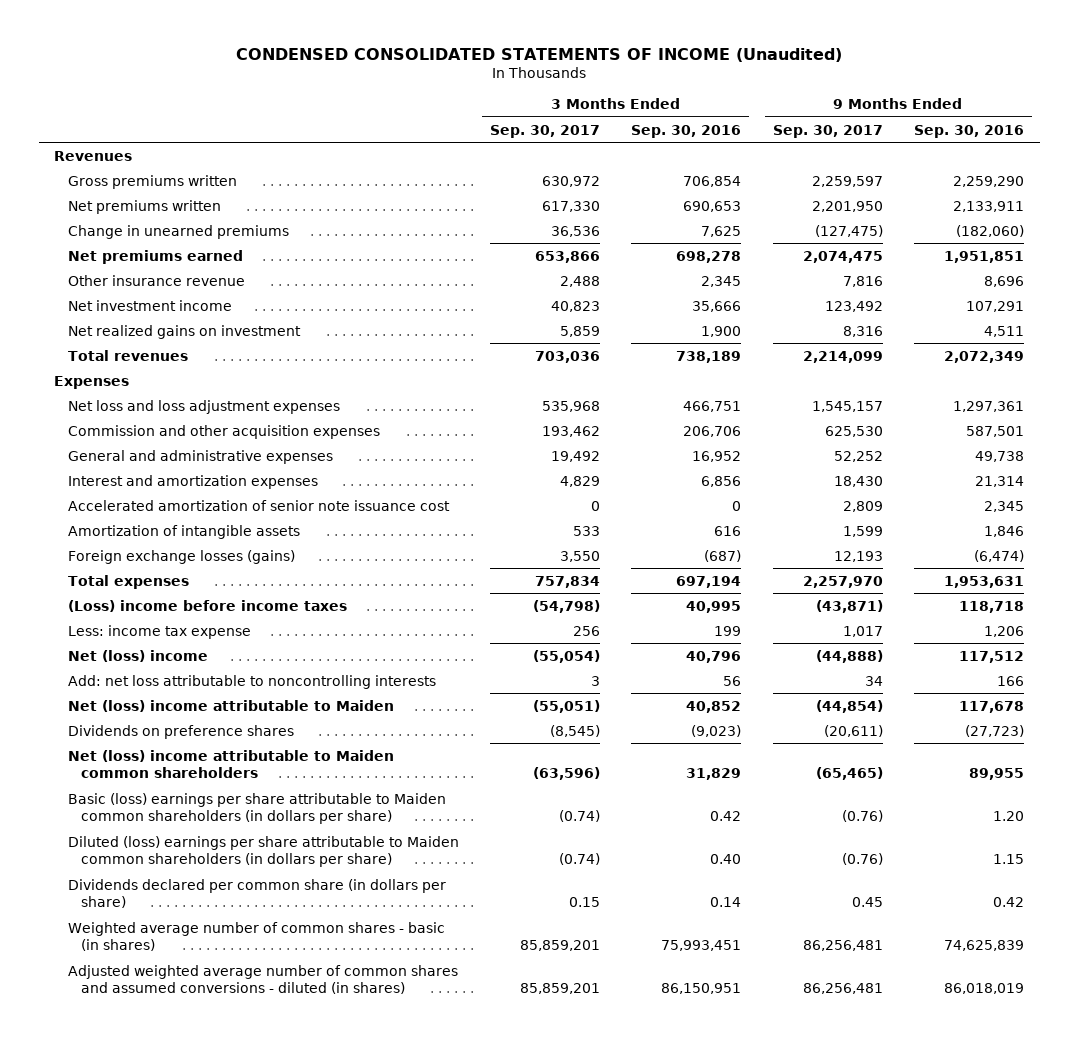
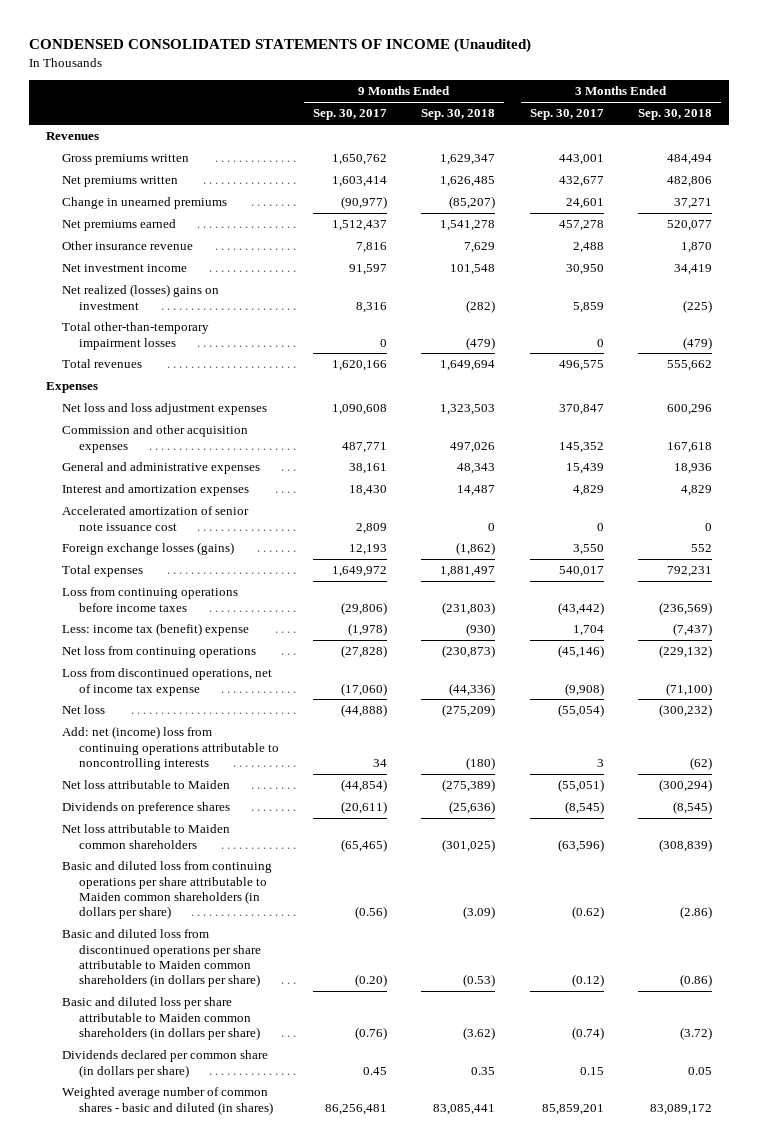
- | 3 Months Ended Sep. 30, 2017 | 3 Months Ended Sep. 30, 2016 | 9 Months Ended Sep. 30, 2017 | 9 Months Ended Sep. 30, 2016
+ | 9 Months Ended Sep. 30, 2017 | 9 Months Ended Sep. 30, 2018 | 3 Months Ended Sep. 30, 2017 | 3 Months Ended Sep. 30, 2018
- Gross premiums written | 630,972 | 706,854 | 2,259,597 | 2,259,290
- Net premiums written | 617,330 | 690,653 | 2,201,950 | 2,133,911
- Change in unearned premiums | 36,536 | 7,625 | (127,475) | (182,060)
- Net premiums earned | 653,866 | 698,278 | 2,074,475 | 1,951,851
+ Gross premiums written | 1,650,762 | 1,629,347 | 443,001 | 484,494
+ Net premiums written | 1,603,414 | 1,626,485 | 432,677 | 482,806
+ Change in unearned premiums | (90,977) | (85,207) | 24,601 | 37,271
+ Net premiums earned | 1,512,437 | 1,541,278 | 457,278 | 520,077
- Net investment income | 40,823 | 35,666 | 123,492 | 107,291
- Net realized gains on investment | 5,859 | 1,900 | 8,316 | 4,511
- Total revenues | 703,036 | 738,189 | 2,214,099 | 2,072,349
+ Net investment income | 91,597 | 101,548 | 30,950 | 34,419
+ Net realized (losses) gains on investment | 8,316 | (282) | 5,859 | (225)
+ Total other-than-temporary impairment losses | 0 | (479) | 0 | (479)
+ Total revenues | 1,620,166 | 1,649,694 | 496,575 | 555,662
- Net loss and loss adjustment expenses | 535,968 | 466,751 | 1,545,157 | 1,297,361
- Commission and other acquisition expenses | 193,462 | 206,706 | 625,530 | 587,501
- General and administrative expenses | 19,492 | 16,952 | 52,252 | 49,738
+ Net loss and loss adjustment expenses | 1,090,608 | 1,323,503 | 370,847 | 600,296
+ Commission and other acquisition expenses | 487,771 | 497,026 | 145,352 | 167,618
+ General and administrative expenses | 38,161 | 48,343 | 15,439 | 18,936
- Amortization of intangible assets | 533 | 616 | 1,599 | 1,846
- Total expenses | 757,834 | 697,194 | 2,257,970 | 1,953,631
- (Loss) income before income taxes | (54,798) | 40,995 | (43,871) | 118,718
- Less: income tax expense | 256 | 199 | 1,017 | 1,206
- Net (loss) income | (55,054) | 40,796 | (44,888) | 117,512
- Add: net loss attributable to noncontrolling interests | 3 | 56 | 34 | 166
- Net (loss) income attributable to Maiden | (55,051) | 40,852 | (44,854) | 117,678
+ Total expenses | 1,649,972 | 1,881,497 | 540,017 | 792,231
+ Loss from continuing operations before income taxes | (29,806) | (231,803) | (43,442) | (236,569)
+ Less: income tax (benefit) expense | (1,978) | (930) | 1,704 | (7,437)
+ Net loss from continuing operations | (27,828) | (230,873) | (45,146) | (229,132)
+ Loss from discontinued operations, net of income tax expense | (17,060) | (44,336) | (9,908) | (71,100)
+ Net loss | (44,888) | (275,209) | (55,054) | (300,232)
+ Add: net (income) loss from continuing operations attributable to noncontrolling interests | 34 | (180) | 3 | (62)
+ Net loss attributable to Maiden | (44,854) | (275,389) | (55,051) | (300,294)
- Net (loss) income attributable to Maiden common shareholders | (63,596) | 31,829 | (65,465) | 89,955
- Basic (loss) earnings per share attributable to Maiden common shareholders (in dollars per share) | (0.74) | 0.42 | (0.76) | 1.20
- Diluted (loss) earnings per share attributable to Maiden common shareholders (in dollars per share) | (0.74) | 0.40 | (0.76) | 1.15
+ Net loss attributable to Maiden common shareholders | (65,465) | (301,025) | (63,596) | (308,839)
+ Basic and diluted loss from continuing operations per share attributable to Maiden common shareholders (in dollars per share) | (0.56) | (3.09) | (0.62) | (2.86)
+ Basic and diluted loss from discontinued operations per share attributable to Maiden common shareholders (in dollars per share) | (0.20) | (0.53) | (0.12) | (0.86)
+ Basic and diluted loss per share attributable to Maiden common shareholders (in dollars per share) | (0.76) | (3.62) | (0.74) | (3.72)
- Weighted average number of common shares - basic (in shares) | 85,859,201 | 75,993,451 | 86,256,481 | 74,625,839
- Adjusted weighted average number of common shares and assumed conversions - diluted (in shares) | 85,859,201 | 86,150,951 | 86,256,481 | 86,018,019
+ Weighted average number of common shares - basic and diluted (in shares) | 86,256,481 | 83,085,441 | 85,859,201 | 83,089,172

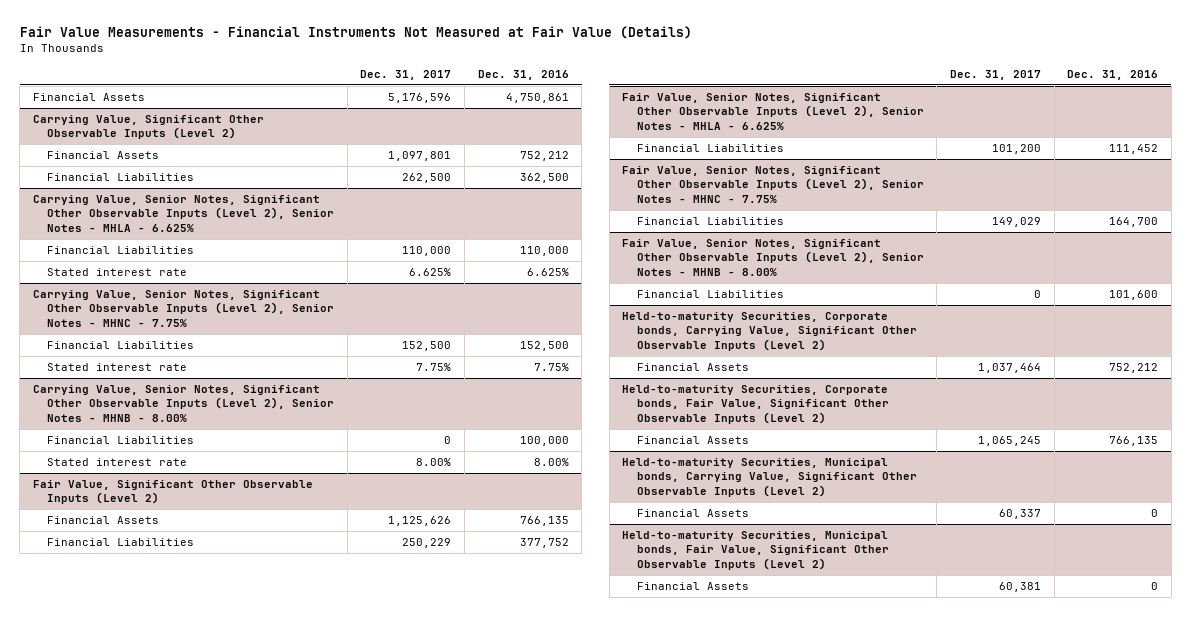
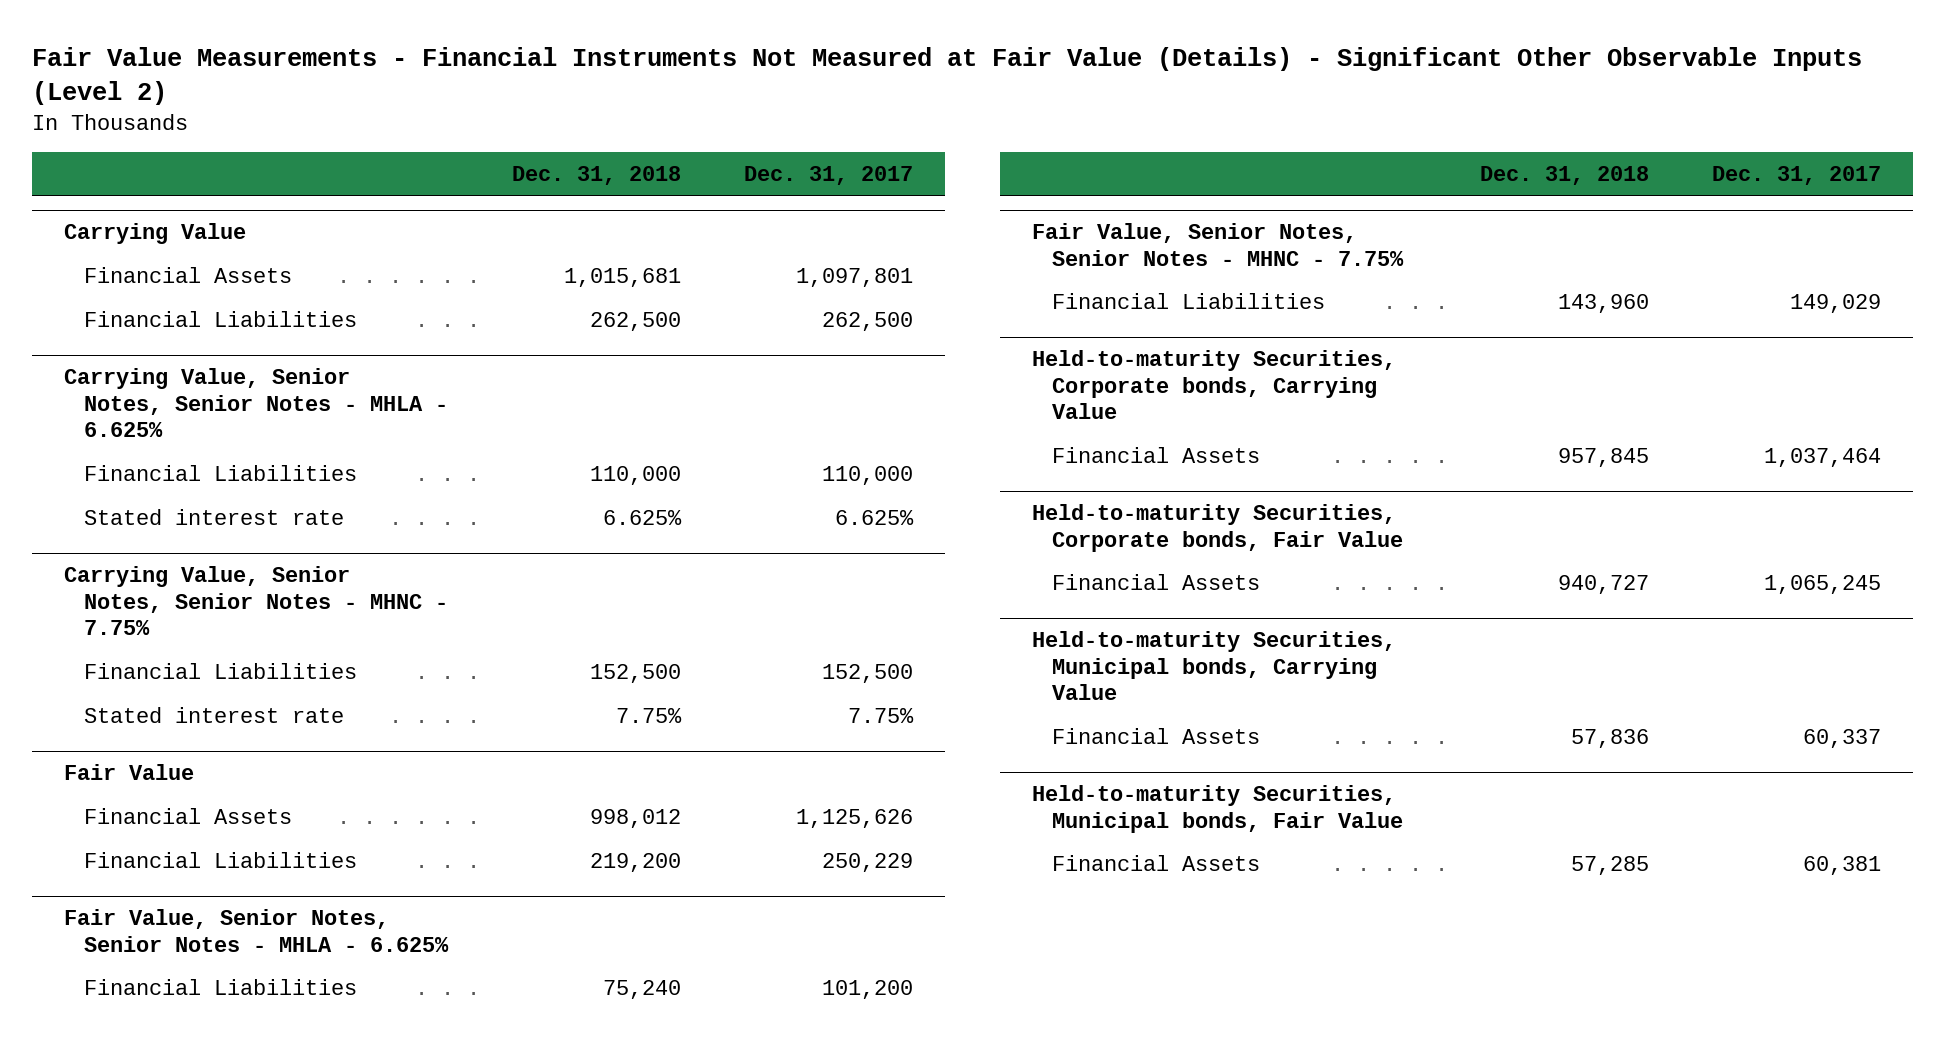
- Fair Value Measurements - Financial Instruments Not Measured at Fair Value (Details)
+ Fair Value Measurements - Financial Instruments Not Measured at Fair Value (Details) - Significant Other Observable Inputs (Level 2)
- | Dec. 31, 2017 | Dec. 31, 2016
+ | Dec. 31, 2018 | Dec. 31, 2017
- Financial Assets | 5,176,596 | 4,750,861
- Carrying Value, Significant Other Observable Inputs (Level 2)
+ Carrying Value
- Carrying Value, Senior Notes, Significant Other Observable Inputs (Level 2), Senior Notes - MHLA - 6.625%
+ Carrying Value, Senior Notes, Senior Notes - MHLA - 6.625%
- Carrying Value, Senior Notes, Significant Other Observable Inputs (Level 2), Senior Notes - MHNC - 7.75%
+ Carrying Value, Senior Notes, Senior Notes - MHNC - 7.75%
- Carrying Value, Senior Notes, Significant Other Observable Inputs (Level 2), Senior Notes - MHNB - 8.00%
- Financial Liabilities | 0 | 100,000
- Stated interest rate | 8.00% | 8.00%
- Fair Value, Significant Other Observable Inputs (Level 2)
+ Fair Value
- Fair Value, Senior Notes, Significant Other Observable Inputs (Level 2), Senior Notes - MHLA - 6.625%
+ Fair Value, Senior Notes, Senior Notes - MHLA - 6.625%
- Fair Value, Senior Notes, Significant Other Observable Inputs (Level 2), Senior Notes - MHNC - 7.75%
+ Fair Value, Senior Notes, Senior Notes - MHNC - 7.75%
- Fair Value, Senior Notes, Significant Other Observable Inputs (Level 2), Senior Notes - MHNB - 8.00%
- Financial Liabilities | 0 | 101,600
- Held-to-maturity Securities, Corporate bonds, Carrying Value, Significant Other Observable Inputs (Level 2)
+ Held-to-maturity Securities, Corporate bonds, Carrying Value
- Held-to-maturity Securities, Corporate bonds, Fair Value, Significant Other Observable Inputs (Level 2)
+ Held-to-maturity Securities, Corporate bonds, Fair Value
- Held-to-maturity Securities, Municipal bonds, Carrying Value, Significant Other Observable Inputs (Level 2)
+ Held-to-maturity Securities, Municipal bonds, Carrying Value
- Held-to-maturity Securities, Municipal bonds, Fair Value, Significant Other Observable Inputs (Level 2)
+ Held-to-maturity Securities, Municipal bonds, Fair Value

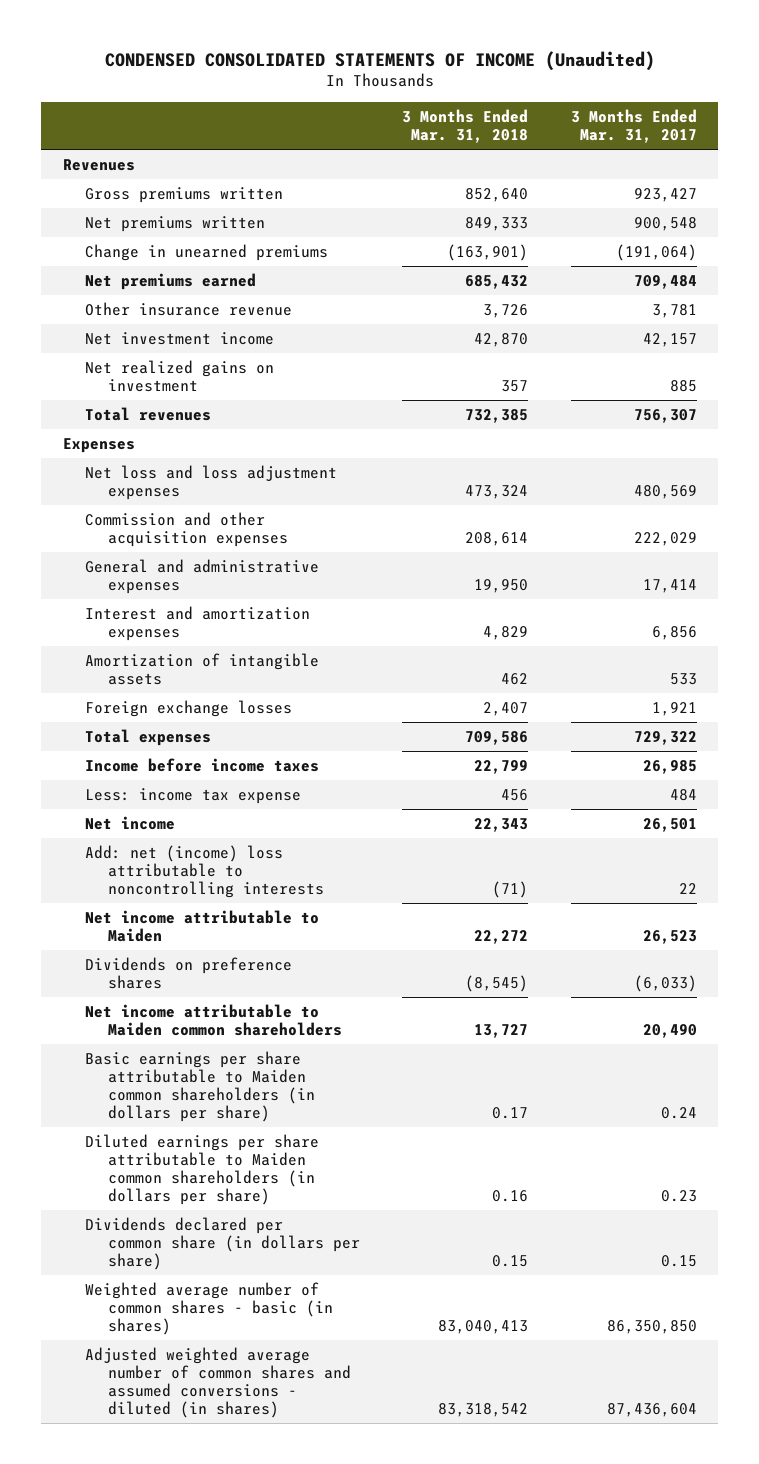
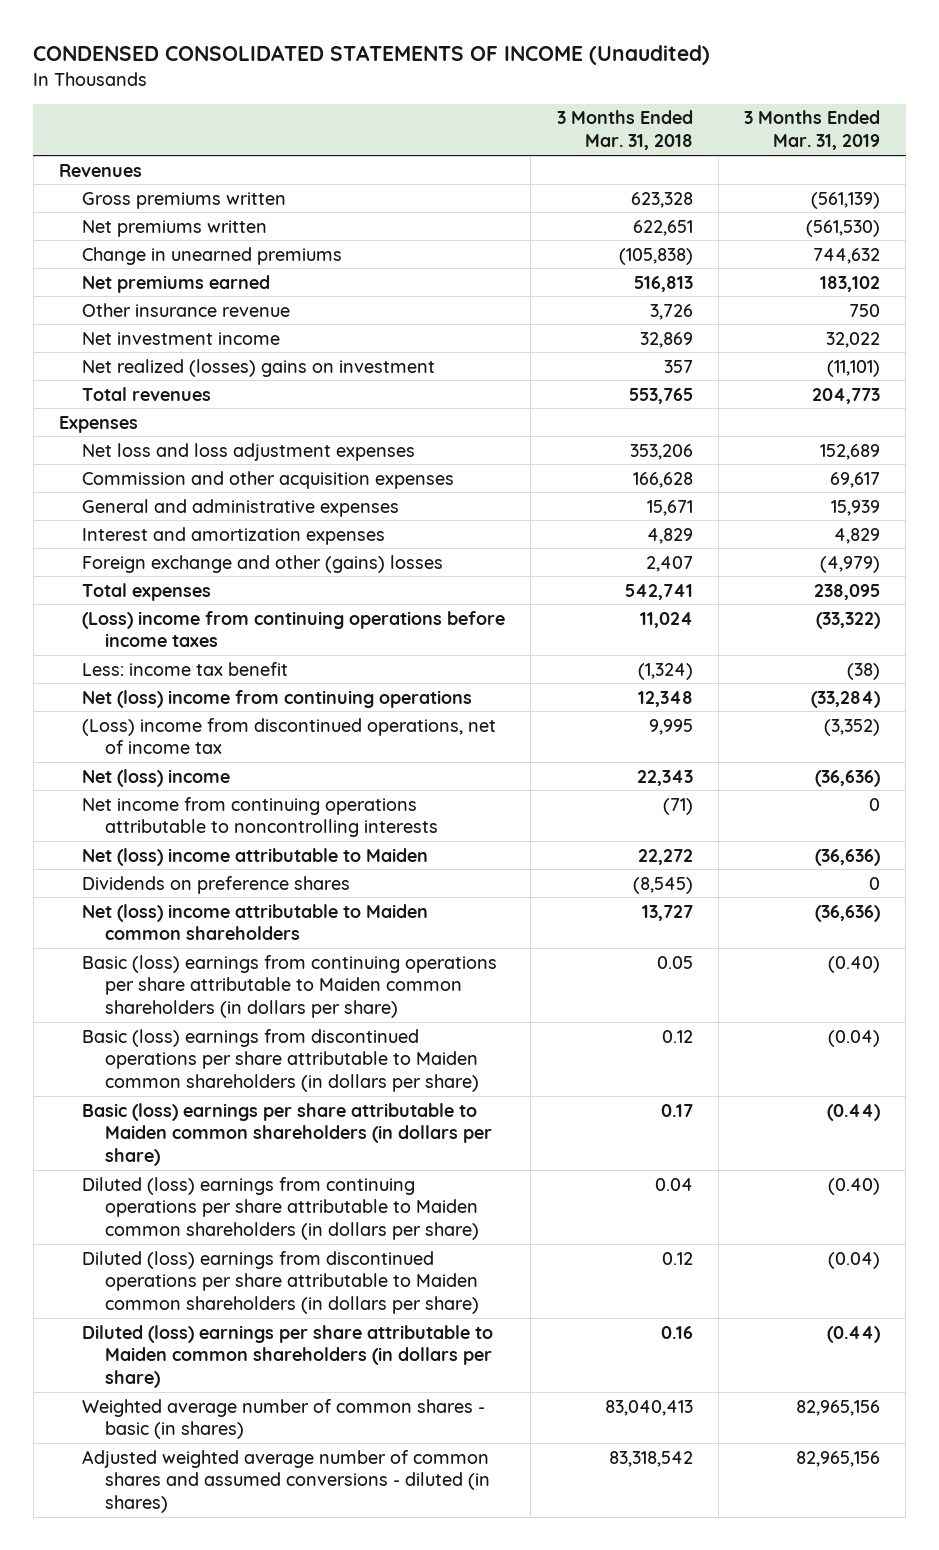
- | 3 Months Ended Mar. 31, 2018 | 3 Months Ended Mar. 31, 2017
+ | 3 Months Ended Mar. 31, 2018 | 3 Months Ended Mar. 31, 2019
- Gross premiums written | 852,640 | 923,427
- Net premiums written | 849,333 | 900,548
- Change in unearned premiums | (163,901) | (191,064)
- Net premiums earned | 685,432 | 709,484
+ Gross premiums written | 623,328 | (561,139)
+ Net premiums written | 622,651 | (561,530)
+ Change in unearned premiums | (105,838) | 744,632
+ Net premiums earned | 516,813 | 183,102
- Net investment income | 42,870 | 42,157
- Net realized gains on investment | 357 | 885
- Total revenues | 732,385 | 756,307
+ Net investment income | 32,869 | 32,022
+ Net realized (losses) gains on investment | 357 | (11,101)
+ Total revenues | 553,765 | 204,773
- Net loss and loss adjustment expenses | 473,324 | 480,569
- Commission and other acquisition expenses | 208,614 | 222,029
- General and administrative expenses | 19,950 | 17,414
+ Net loss and loss adjustment expenses | 353,206 | 152,689
+ Commission and other acquisition expenses | 166,628 | 69,617
+ General and administrative expenses | 15,671 | 15,939
- Amortization of intangible assets | 462 | 533
- Foreign exchange losses | 2,407 | 1,921
- Total expenses | 709,586 | 729,322
- Income before income taxes | 22,799 | 26,985
- Less: income tax expense | 456 | 484
- Net income | 22,343 | 26,501
- Add: net (income) loss attributable to noncontrolling interests | (71) | 22
- Net income attributable to Maiden | 22,272 | 26,523
+ Foreign exchange and other (gains) losses | 2,407 | (4,979)
+ Total expenses | 542,741 | 238,095
+ (Loss) income from continuing operations before income taxes | 11,024 | (33,322)
+ Less: income tax benefit | (1,324) | (38)
+ Net (loss) income from continuing operations | 12,348 | (33,284)
+ (Loss) income from discontinued operations, net of income tax | 9,995 | (3,352)
+ Net (loss) income | 22,343 | (36,636)
+ Net income from continuing operations attributable to noncontrolling interests | (71) | 0
+ Net (loss) income attributable to Maiden | 22,272 | (36,636)
- Net income attributable to Maiden common shareholders | 13,727 | 20,490
- Basic earnings per share attributable to Maiden common shareholders (in dollars per share) | 0.17 | 0.24
- Diluted earnings per share attributable to Maiden common shareholders (in dollars per share) | 0.16 | 0.23
- Dividends declared per common share (in dollars per share) | 0.15 | 0.15
+ Net (loss) income attributable to Maiden common shareholders | 13,727 | (36,636)
+ Basic (loss) earnings from continuing operations per share attributable to Maiden common shareholders (in dollars per share) | 0.05 | (0.40)
+ Basic (loss) earnings from discontinued operations per share attributable to Maiden common shareholders (in dollars per share) | 0.12 | (0.04)
+ Basic (loss) earnings per share attributable to Maiden common shareholders (in dollars per share) | 0.17 | (0.44)
+ Diluted (loss) earnings from continuing operations per share attributable to Maiden common shareholders (in dollars per share) | 0.04 | (0.40)
+ Diluted (loss) earnings from discontinued operations per share attributable to Maiden common shareholders (in dollars per share) | 0.12 | (0.04)
+ Diluted (loss) earnings per share attributable to Maiden common shareholders (in dollars per share) | 0.16 | (0.44)

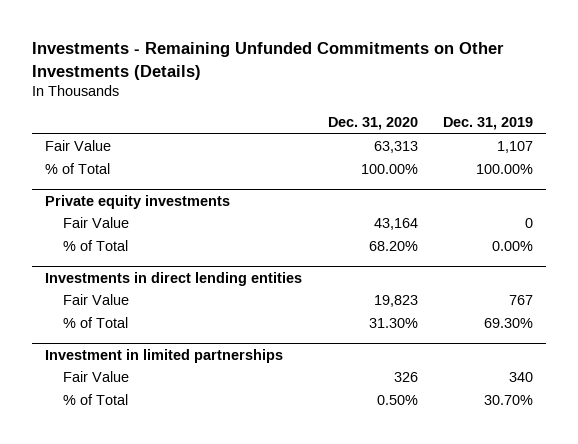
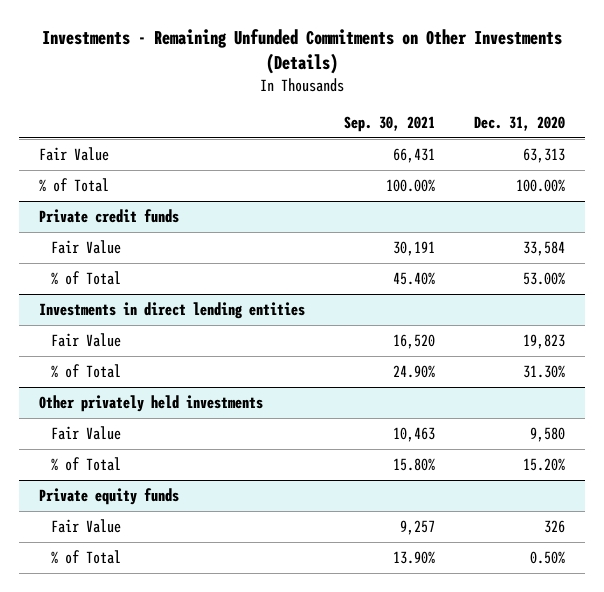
- | Dec. 31, 2020 | Dec. 31, 2019
+ | Sep. 30, 2021 | Dec. 31, 2020
- Private equity investments
- Fair Value | 43,164 | 0
- % of Total | 68.20% | 0.00%
+ Private credit funds
+ Fair Value | 30,191 | 33,584
+ % of Total | 45.40% | 53.00%
- Investment in limited partnerships
+ Other privately held investments
+ Fair Value | 10,463 | 9,580
+ % of Total | 15.80% | 15.20%
+ Private equity funds

